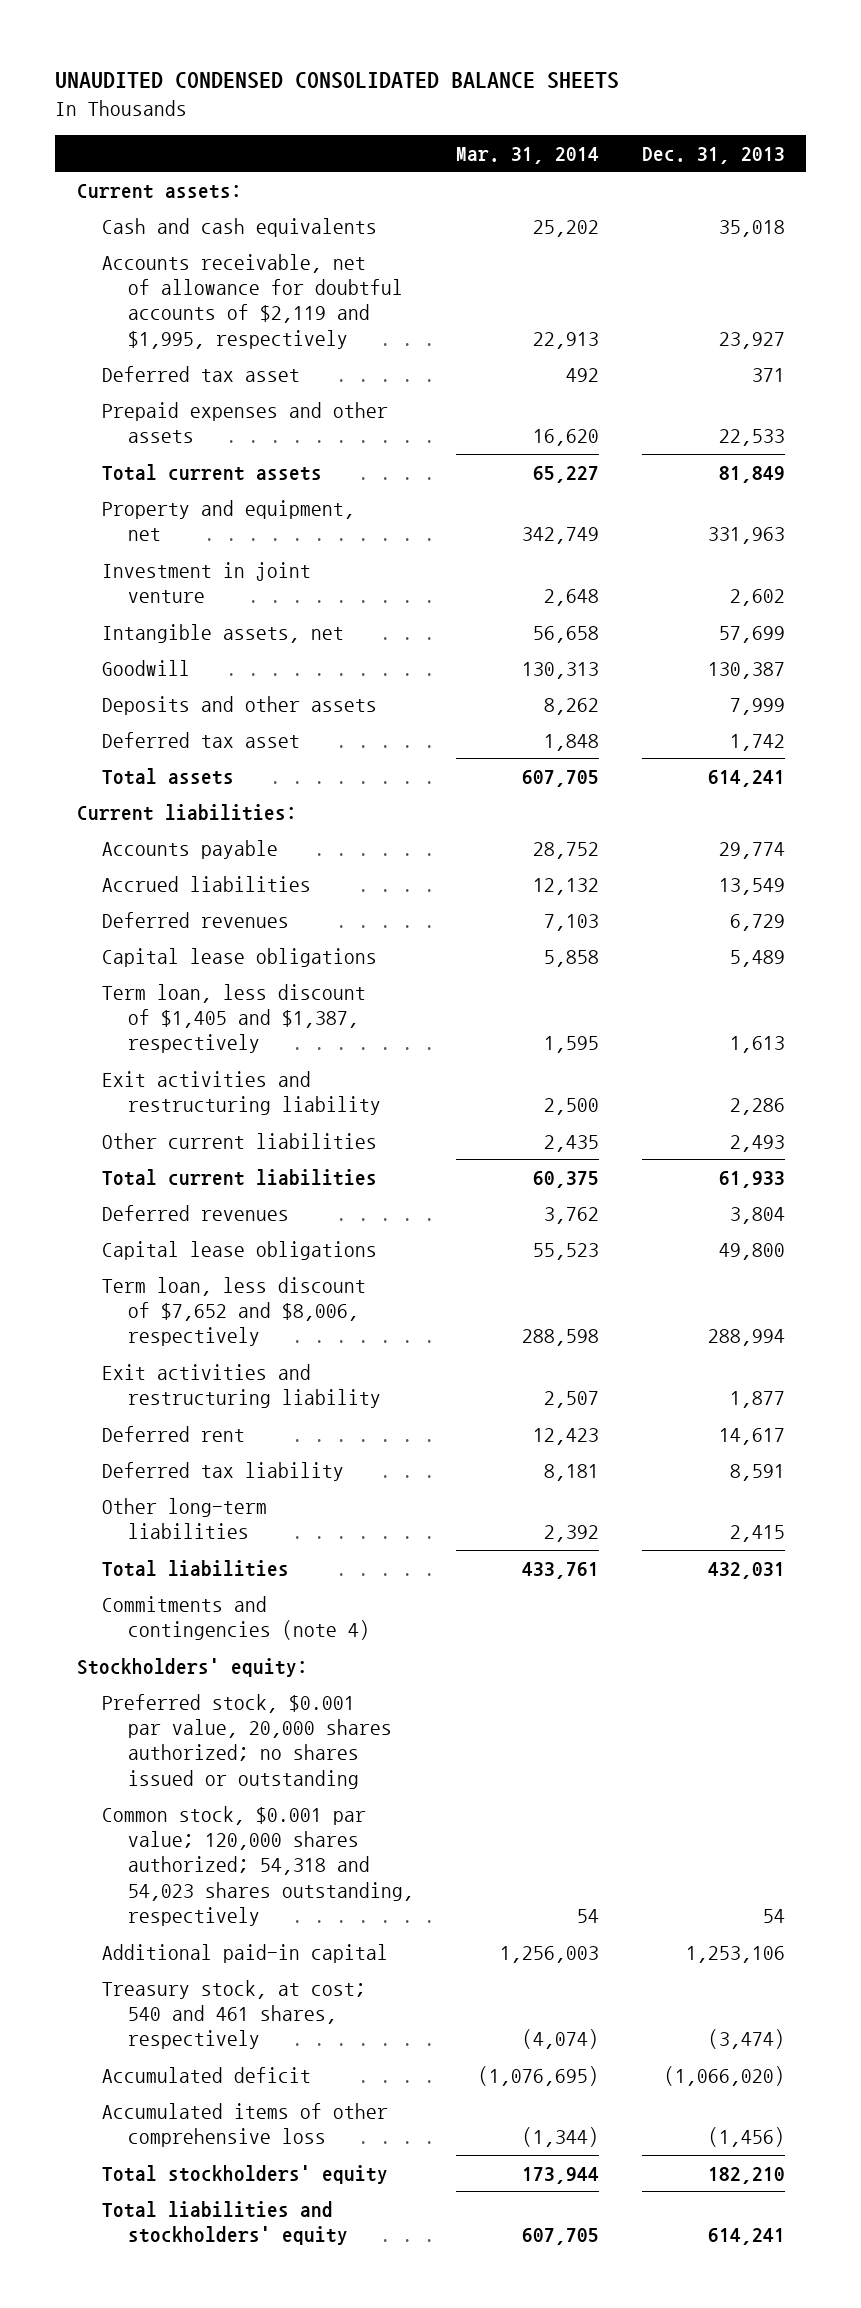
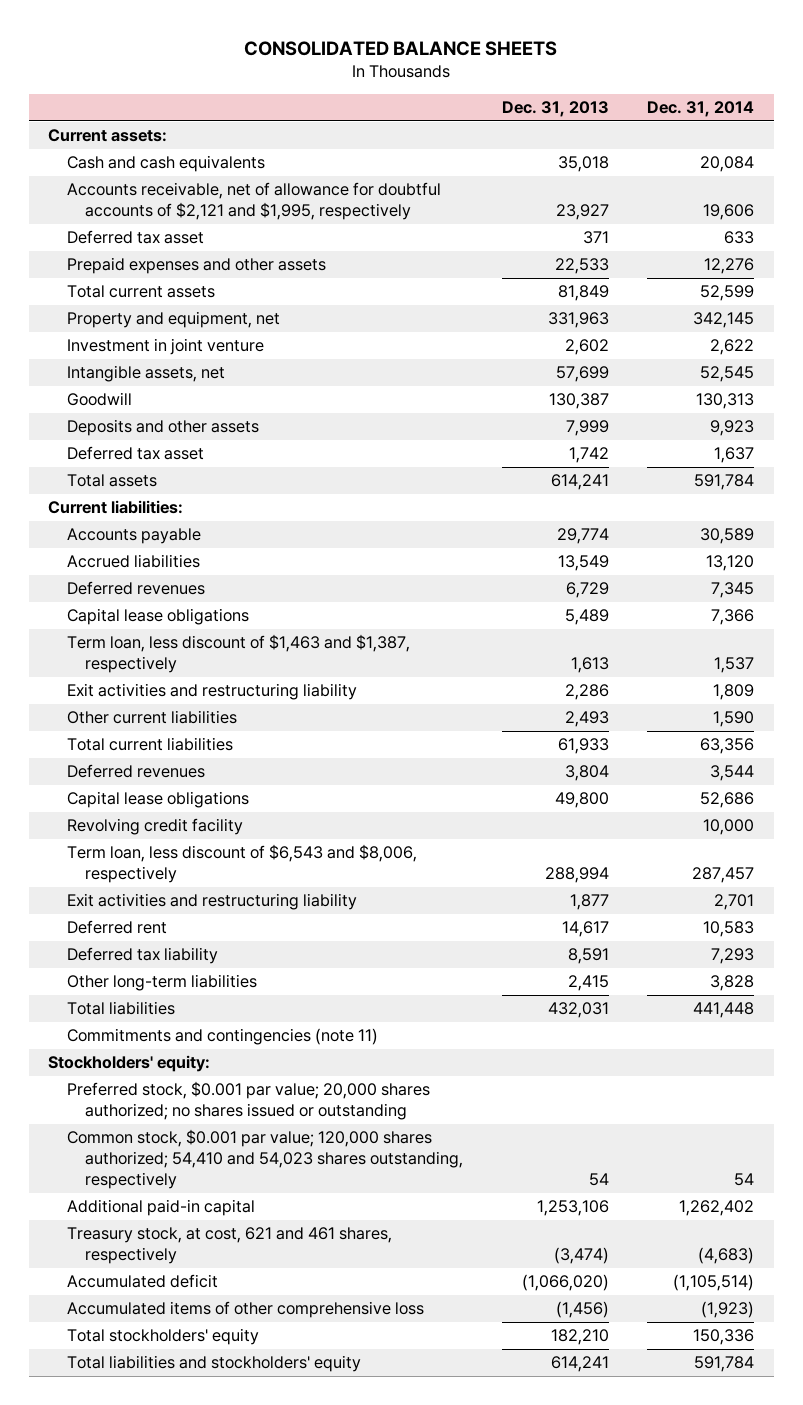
- UNAUDITED CONDENSED CONSOLIDATED BALANCE SHEETS
+ CONSOLIDATED BALANCE SHEETS
- | Mar. 31, 2014 | Dec. 31, 2013
+ | Dec. 31, 2013 | Dec. 31, 2014
- Accounts receivable, net of allowance for doubtful accounts of $2,119 and $1,995, respectively | 22,913 | 23,927
+ Accounts receivable, net of allowance for doubtful accounts of $2,121 and $1,995, respectively | 23,927 | 19,606
- Term loan, less discount of $1,405 and $1,387, respectively | 1,595 | 1,613
+ Term loan, less discount of $1,463 and $1,387, respectively | 1,613 | 1,537
- Term loan, less discount of $7,652 and $8,006, respectively | 288,598 | 288,994
+ Revolving credit facility | | 10,000
+ Term loan, less discount of $6,543 and $8,006, respectively | 288,994 | 287,457
- Commitments and contingencies (note 4)
+ Commitments and contingencies (note 11)
- Preferred stock, $0.001 par value, 20,000 shares authorized; no shares issued or outstanding
- Common stock, $0.001 par value; 120,000 shares authorized; 54,318 and 54,023 shares outstanding, respectively | 54 | 54
+ Preferred stock, $0.001 par value; 20,000 shares authorized; no shares issued or outstanding
+ Common stock, $0.001 par value; 120,000 shares authorized; 54,410 and 54,023 shares outstanding, respectively | 54 | 54
- Treasury stock, at cost; 540 and 461 shares, respectively | (4,074) | (3,474)
+ Treasury stock, at cost, 621 and 461 shares, respectively | (3,474) | (4,683)

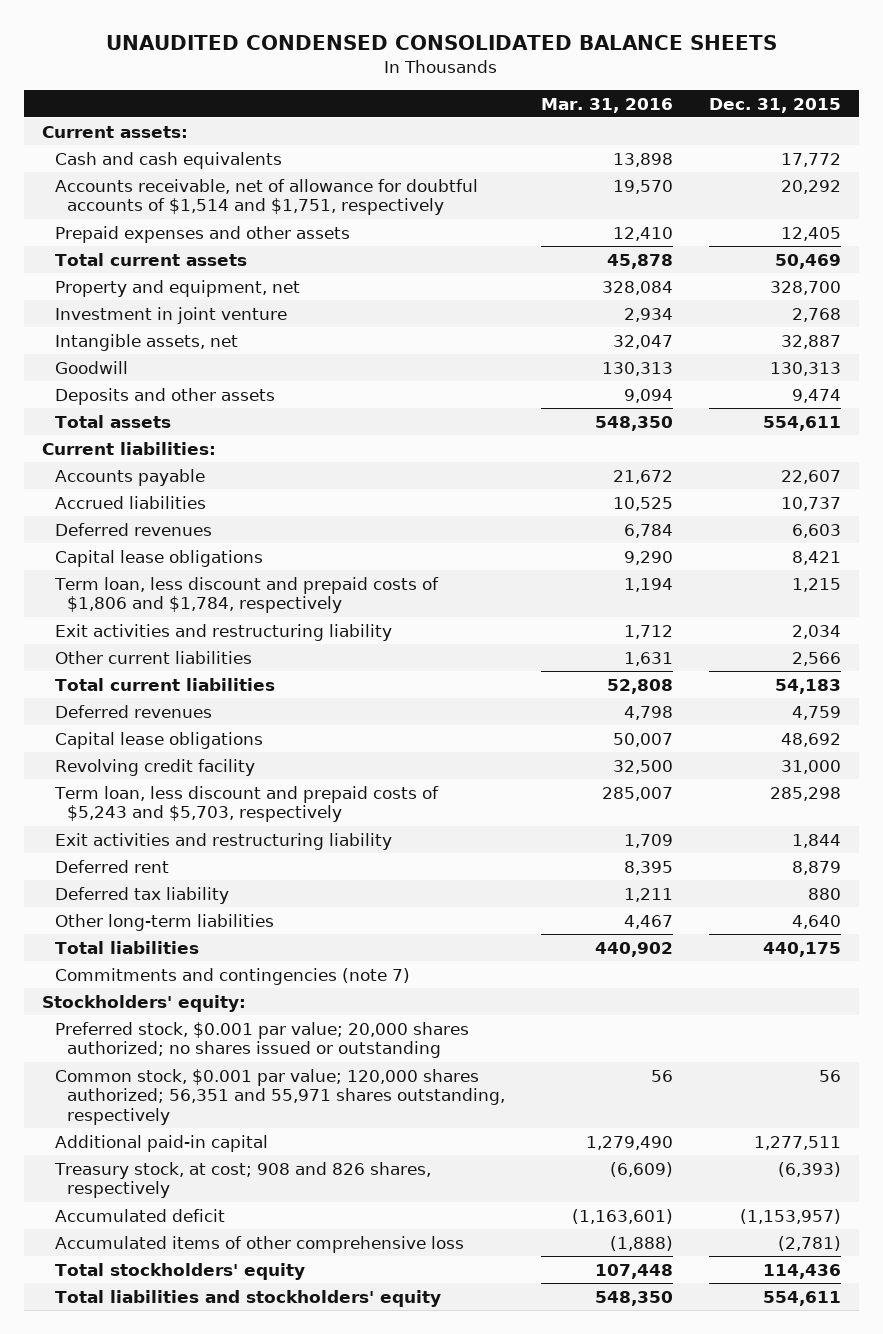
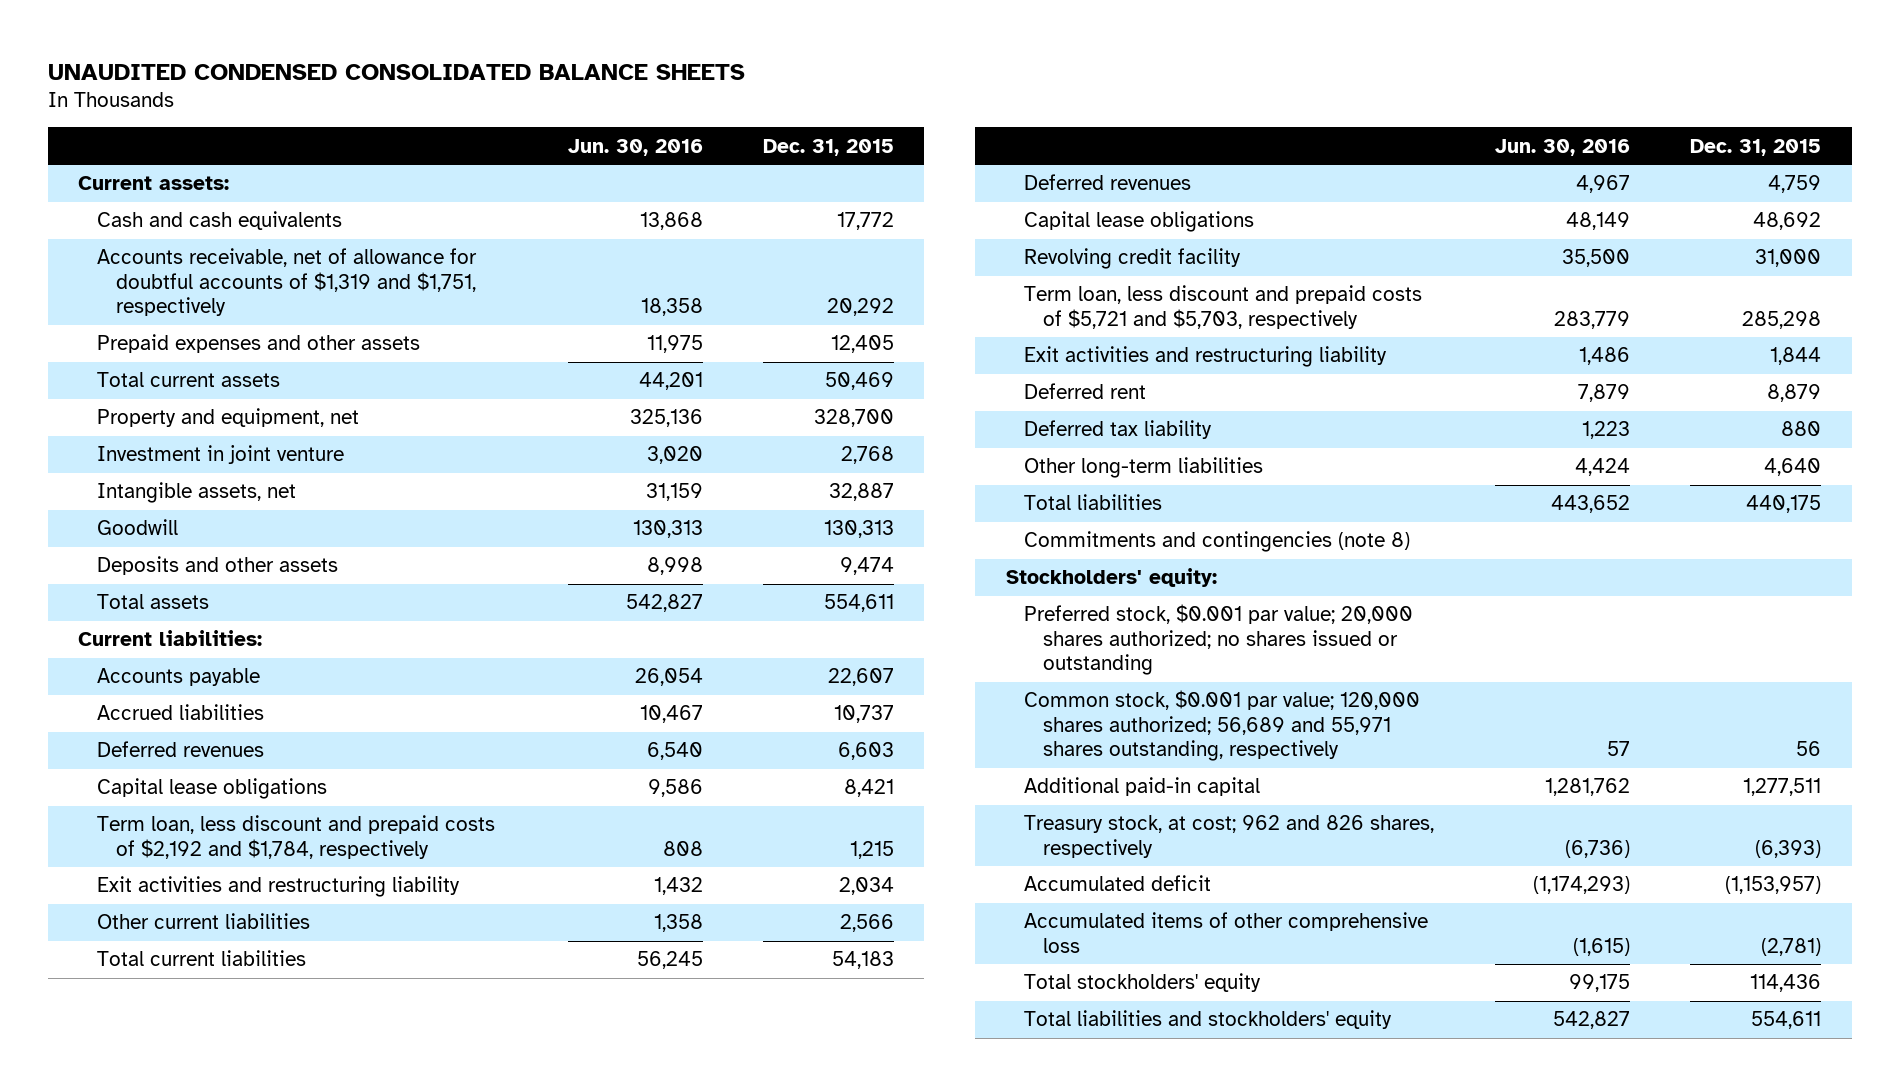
- | Mar. 31, 2016 | Dec. 31, 2015
+ | Jun. 30, 2016 | Dec. 31, 2015
- Accounts receivable, net of allowance for doubtful accounts of $1,514 and $1,751, respectively | 19,570 | 20,292
+ Accounts receivable, net of allowance for doubtful accounts of $1,319 and $1,751, respectively | 18,358 | 20,292
- Term loan, less discount and prepaid costs of $1,806 and $1,784, respectively | 1,194 | 1,215
+ Term loan, less discount and prepaid costs of $2,192 and $1,784, respectively | 808 | 1,215
- Term loan, less discount and prepaid costs of $5,243 and $5,703, respectively | 285,007 | 285,298
+ Term loan, less discount and prepaid costs of $5,721 and $5,703, respectively | 283,779 | 285,298
- Commitments and contingencies (note 7)
+ Commitments and contingencies (note 8)
- Common stock, $0.001 par value; 120,000 shares authorized; 56,351 and 55,971 shares outstanding, respectively | 56 | 56
+ Common stock, $0.001 par value; 120,000 shares authorized; 56,689 and 55,971 shares outstanding, respectively | 57 | 56
- Treasury stock, at cost; 908 and 826 shares, respectively | (6,609) | (6,393)
+ Treasury stock, at cost; 962 and 826 shares, respectively | (6,736) | (6,393)

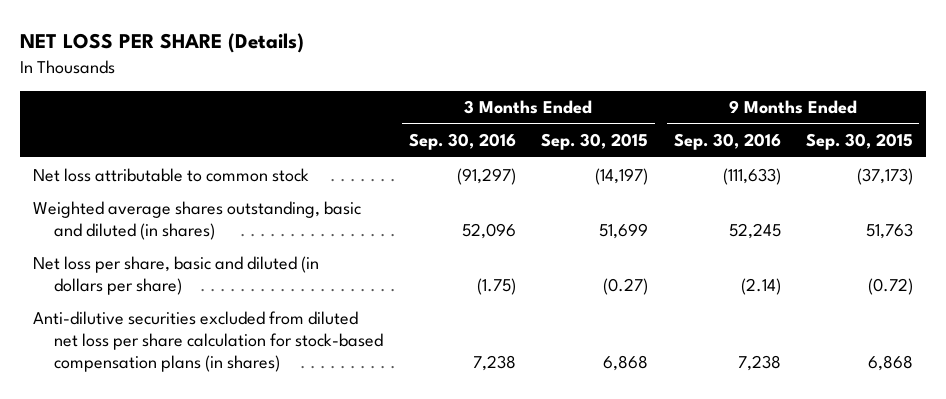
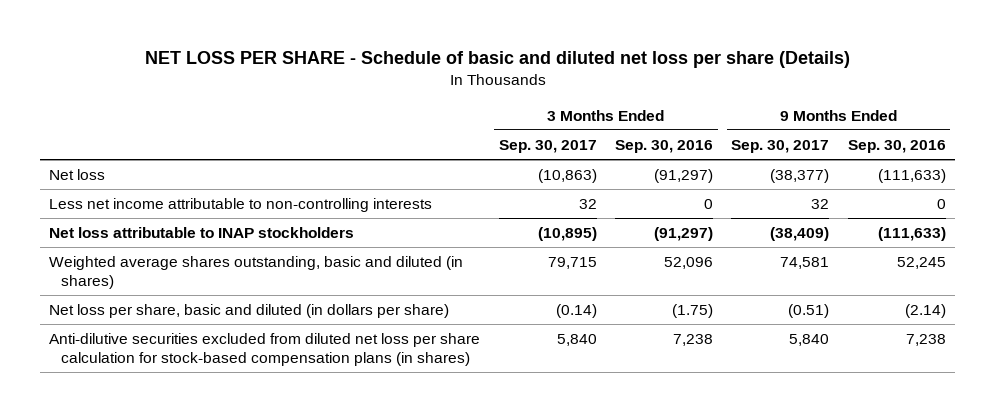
- NET LOSS PER SHARE (Details)
+ NET LOSS PER SHARE - Schedule of basic and diluted net loss per share (Details)
- | 3 Months Ended Sep. 30, 2016 | 3 Months Ended Sep. 30, 2015 | 9 Months Ended Sep. 30, 2016 | 9 Months Ended Sep. 30, 2015
+ | 3 Months Ended Sep. 30, 2017 | 3 Months Ended Sep. 30, 2016 | 9 Months Ended Sep. 30, 2017 | 9 Months Ended Sep. 30, 2016
- Net loss attributable to common stock | (91,297) | (14,197) | (111,633) | (37,173)
+ Net loss | (10,863) | (91,297) | (38,377) | (111,633)
+ Less net income attributable to non-controlling interests | 32 | 0 | 32 | 0
+ Net loss attributable to INAP stockholders | (10,895) | (91,297) | (38,409) | (111,633)

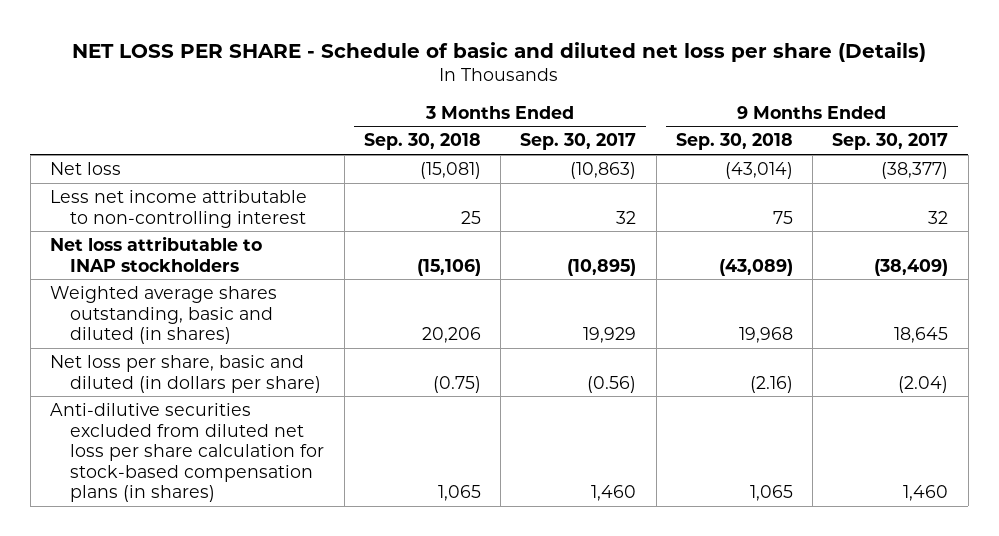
- | 3 Months Ended Sep. 30, 2017 | 3 Months Ended Sep. 30, 2016 | 9 Months Ended Sep. 30, 2017 | 9 Months Ended Sep. 30, 2016
+ | 3 Months Ended Sep. 30, 2018 | 3 Months Ended Sep. 30, 2017 | 9 Months Ended Sep. 30, 2018 | 9 Months Ended Sep. 30, 2017
- Less net income attributable to non-controlling interests | 32 | 0 | 32 | 0
+ Less net income attributable to non-controlling interest | 25 | 32 | 75 | 32
- Weighted average shares outstanding, basic and diluted (in shares) | 79,715 | 52,096 | 74,581 | 52,245
- Net loss per share, basic and diluted (in dollars per share) | (0.14) | (1.75) | (0.51) | (2.14)
- Anti-dilutive securities excluded from diluted net loss per share calculation for stock-based compensation plans (in shares) | 5,840 | 7,238 | 5,840 | 7,238
+ Weighted average shares outstanding, basic and diluted (in shares) | 20,206 | 19,929 | 19,968 | 18,645
+ Net loss per share, basic and diluted (in dollars per share) | (0.75) | (0.56) | (2.16) | (2.04)
+ Anti-dilutive securities excluded from diluted net loss per share calculation for stock-based compensation plans (in shares) | 1,065 | 1,460 | 1,065 | 1,460

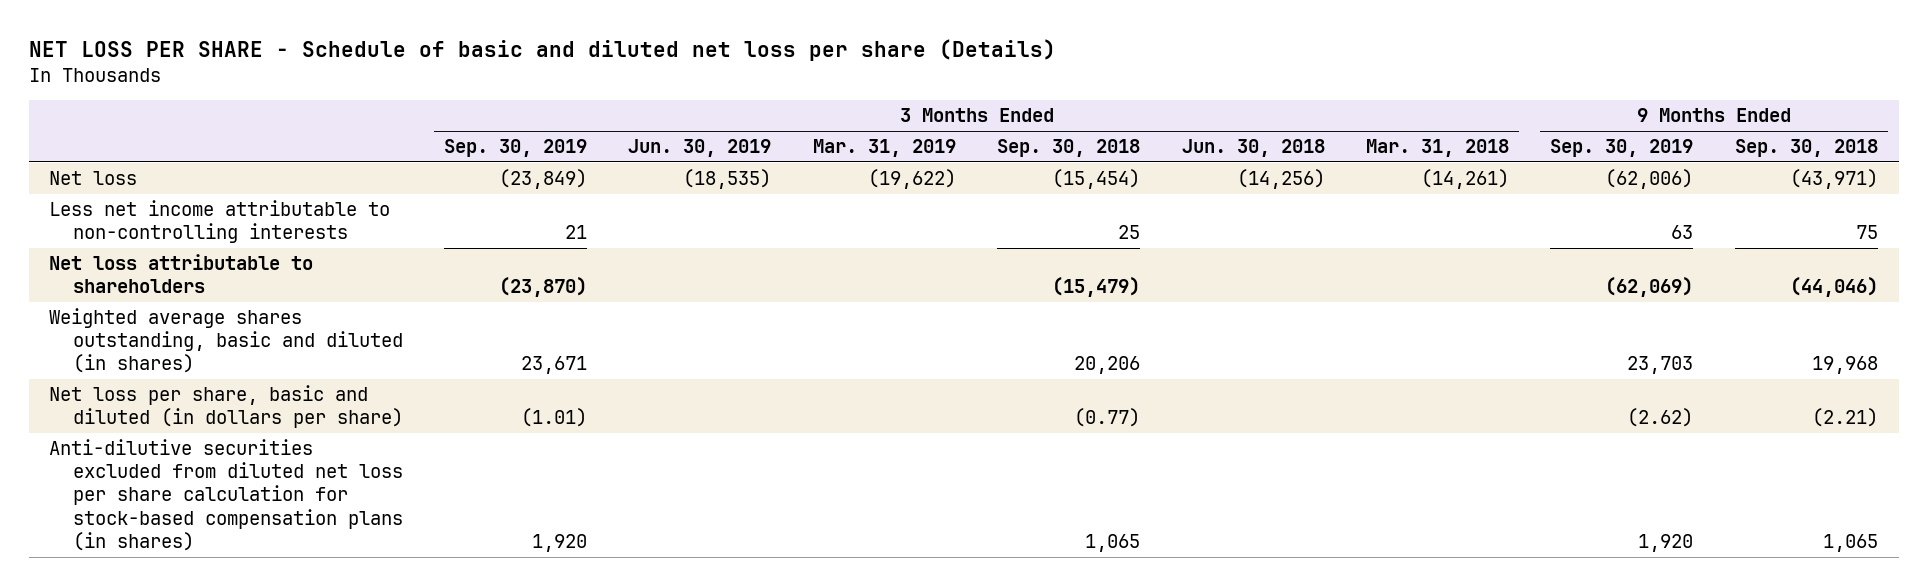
- | 3 Months Ended Sep. 30, 2018 | 3 Months Ended Sep. 30, 2017 | 9 Months Ended Sep. 30, 2018 | 9 Months Ended Sep. 30, 2017
+ | 3 Months Ended Sep. 30, 2019 | 3 Months Ended Jun. 30, 2019 | 3 Months Ended Mar. 31, 2019 | 3 Months Ended Sep. 30, 2018 | 3 Months Ended Jun. 30, 2018 | 3 Months Ended Mar. 31, 2018 | 9 Months Ended Sep. 30, 2019 | 9 Months Ended Sep. 30, 2018
- Net loss | (15,081) | (10,863) | (43,014) | (38,377)
- Less net income attributable to non-controlling interest | 25 | 32 | 75 | 32
- Net loss attributable to INAP stockholders | (15,106) | (10,895) | (43,089) | (38,409)
+ Net loss | (23,849) | (18,535) | (19,622) | (15,454) | (14,256) | (14,261) | (62,006) | (43,971)
+ Less net income attributable to non-controlling interests | 21 | | | 25 | | | 63 | 75
+ Net loss attributable to shareholders | (23,870) | | | (15,479) | | | (62,069) | (44,046)
- Net loss per share, basic and diluted (in dollars per share) | (0.75) | (0.56) | (2.16) | (2.04)
+ Net loss per share, basic and diluted (in dollars per share) | (1.01) | | | (0.77) | | | (2.62) | (2.21)

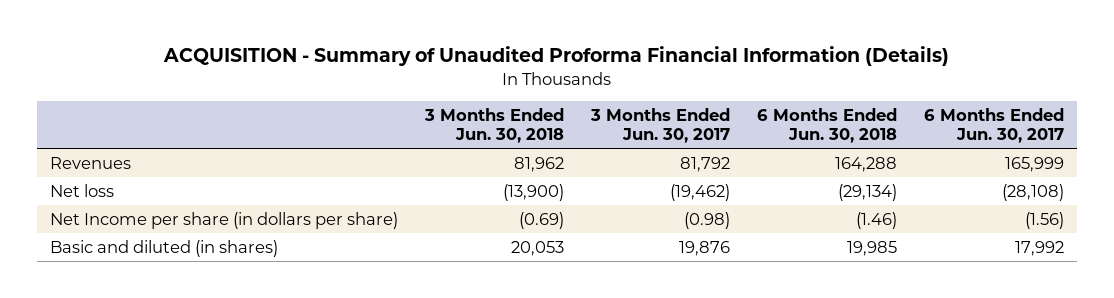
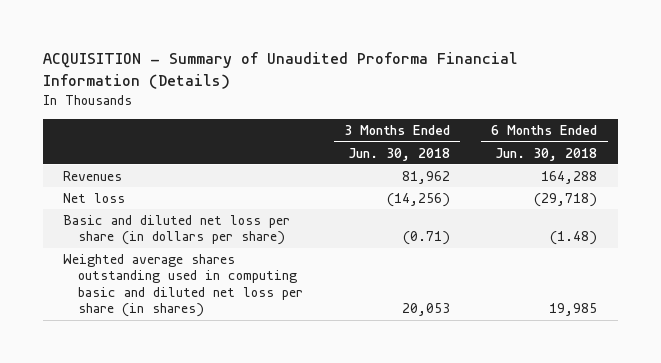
- | 3 Months Ended Jun. 30, 2018 | 3 Months Ended Jun. 30, 2017 | 6 Months Ended Jun. 30, 2018 | 6 Months Ended Jun. 30, 2017
+ | 3 Months Ended Jun. 30, 2018 | 6 Months Ended Jun. 30, 2018
- Net loss | (13,900) | (19,462) | (29,134) | (28,108)
- Net Income per share (in dollars per share) | (0.69) | (0.98) | (1.46) | (1.56)
- Basic and diluted (in shares) | 20,053 | 19,876 | 19,985 | 17,992
+ Net loss | (14,256) | (29,718)
+ Basic and diluted net loss per share (in dollars per share) | (0.71) | (1.48)
+ Weighted average shares outstanding used in computing basic and diluted net loss per share (in shares) | 20,053 | 19,985

